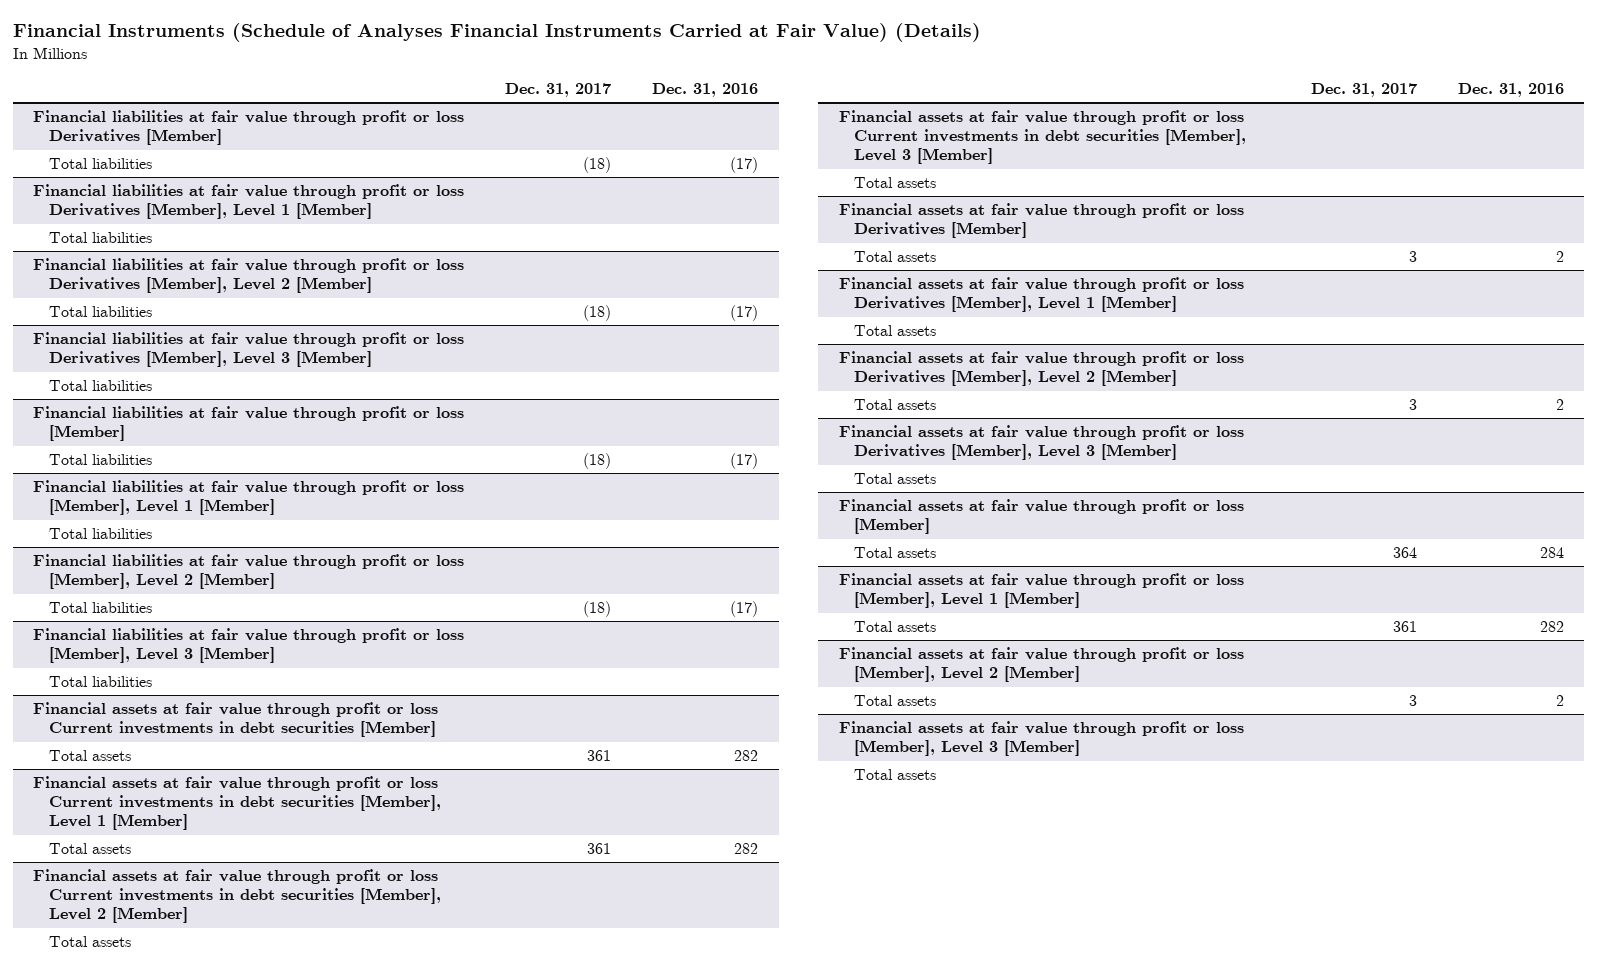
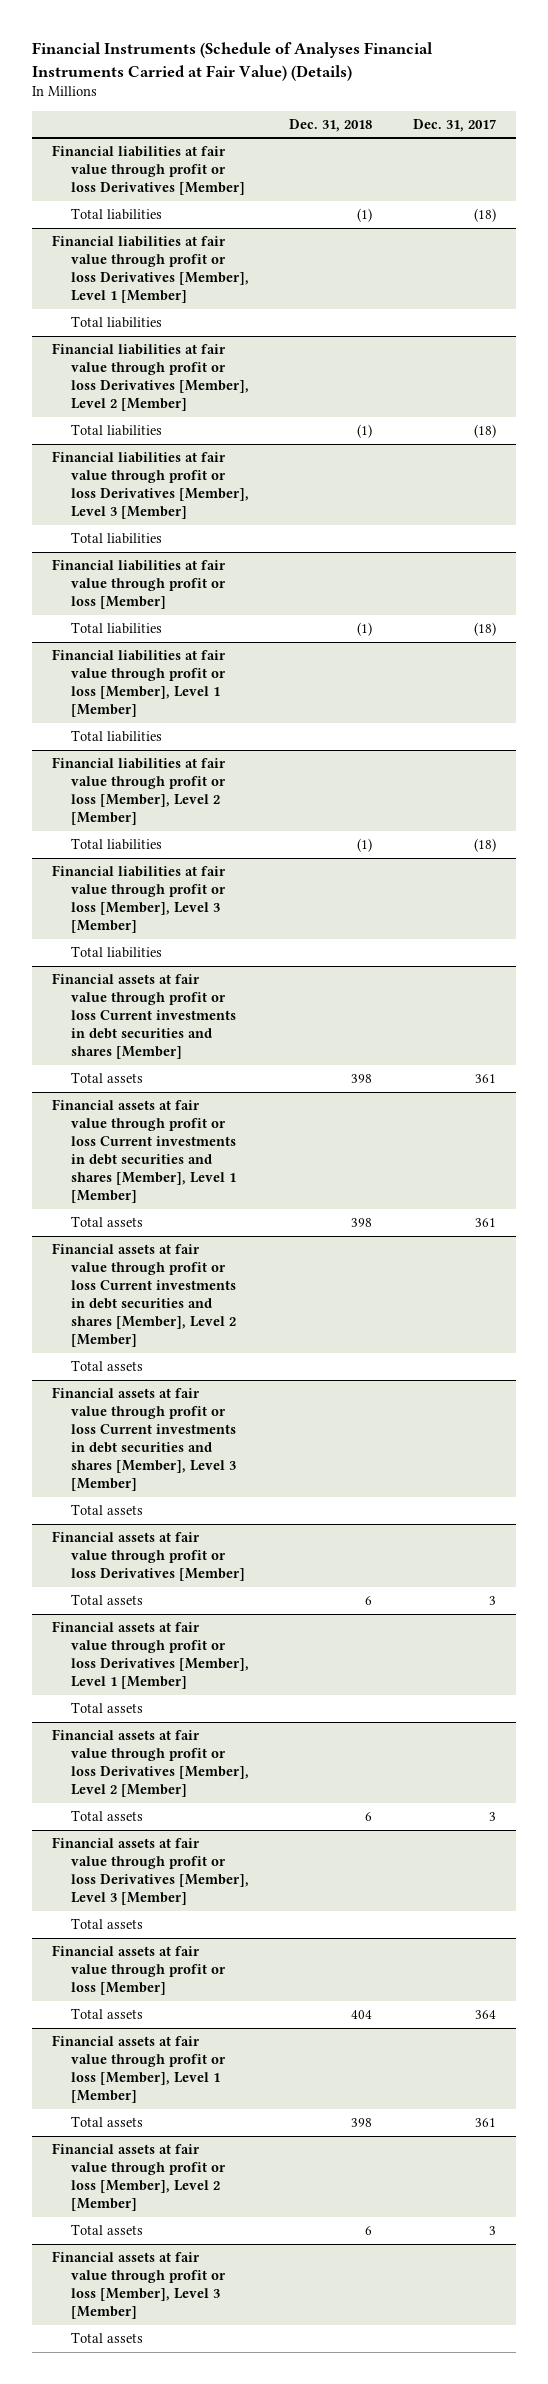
- | Dec. 31, 2017 | Dec. 31, 2016
+ | Dec. 31, 2018 | Dec. 31, 2017
- Financial assets at fair value through profit or loss Current investments in debt securities [Member]
+ Financial assets at fair value through profit or loss Current investments in debt securities and shares [Member]
- Financial assets at fair value through profit or loss Current investments in debt securities [Member], Level 1 [Member]
+ Financial assets at fair value through profit or loss Current investments in debt securities and shares [Member], Level 1 [Member]
- Financial assets at fair value through profit or loss Current investments in debt securities [Member], Level 2 [Member]
+ Financial assets at fair value through profit or loss Current investments in debt securities and shares [Member], Level 2 [Member]
- Financial assets at fair value through profit or loss Current investments in debt securities [Member], Level 3 [Member]
+ Financial assets at fair value through profit or loss Current investments in debt securities and shares [Member], Level 3 [Member]

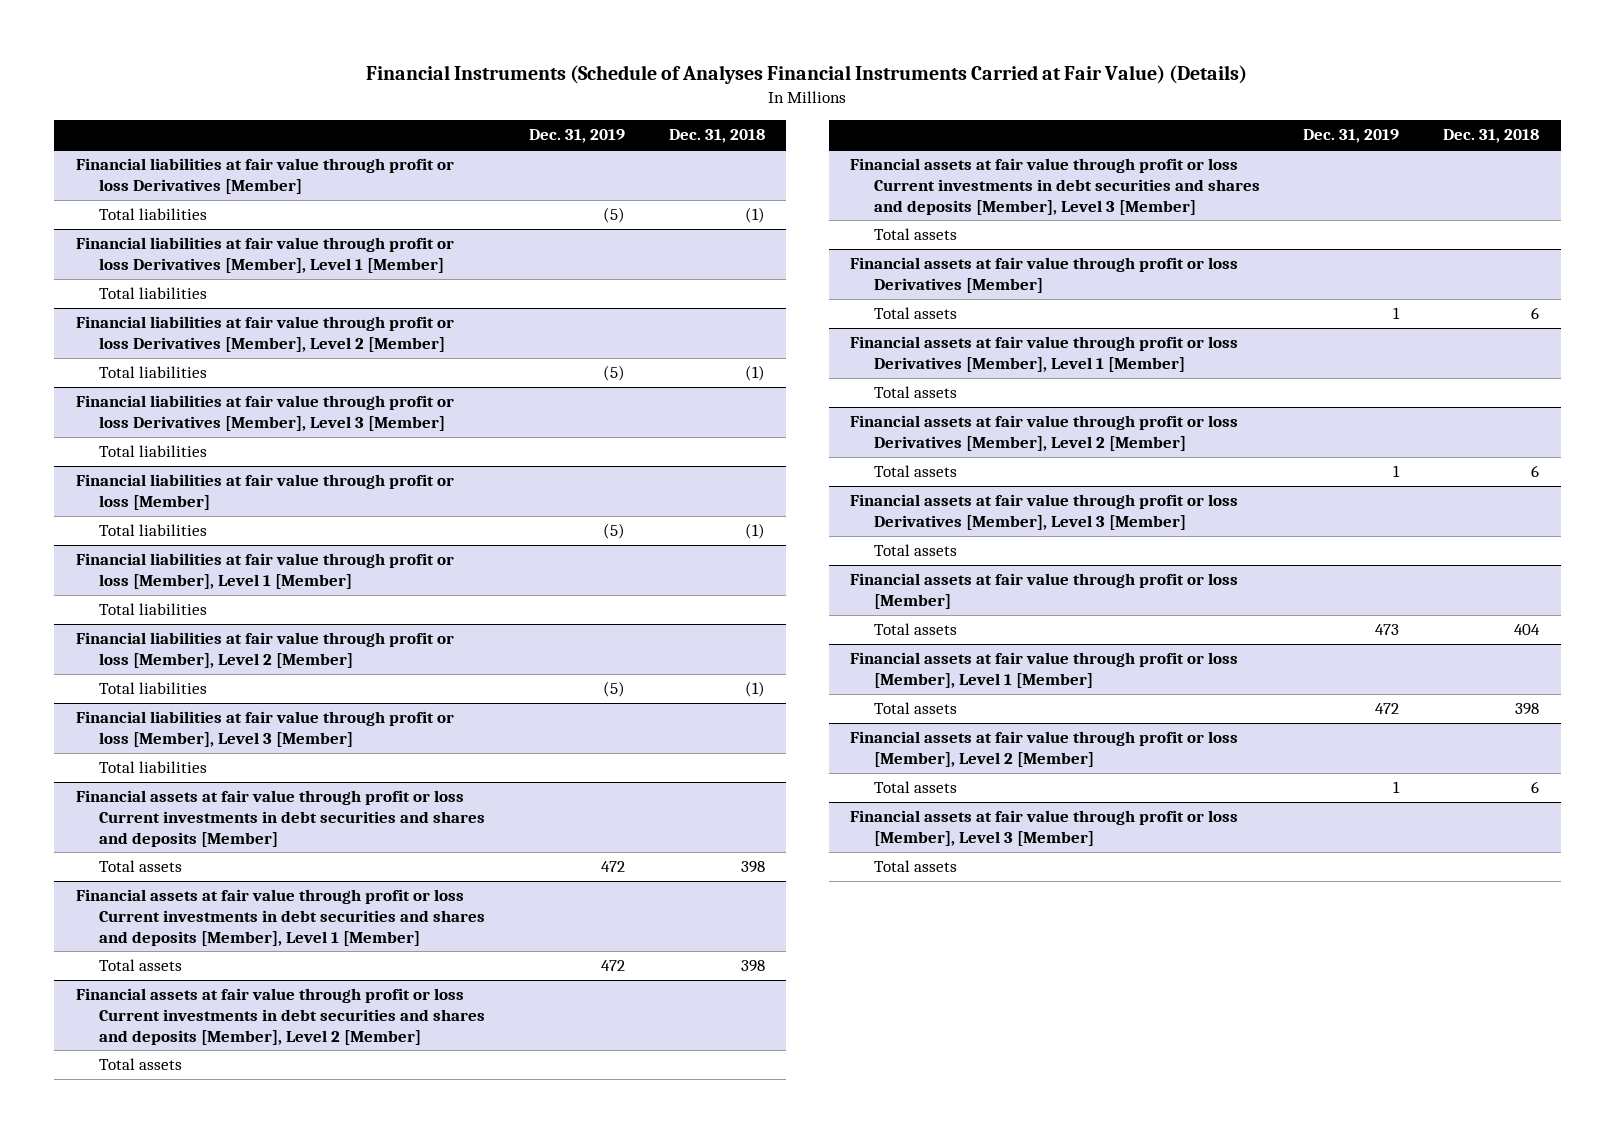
- | Dec. 31, 2018 | Dec. 31, 2017
+ | Dec. 31, 2019 | Dec. 31, 2018
- Financial assets at fair value through profit or loss Current investments in debt securities and shares [Member]
+ Financial assets at fair value through profit or loss Current investments in debt securities and shares and deposits [Member]
- Financial assets at fair value through profit or loss Current investments in debt securities and shares [Member], Level 1 [Member]
+ Financial assets at fair value through profit or loss Current investments in debt securities and shares and deposits [Member], Level 1 [Member]
- Financial assets at fair value through profit or loss Current investments in debt securities and shares [Member], Level 2 [Member]
+ Financial assets at fair value through profit or loss Current investments in debt securities and shares and deposits [Member], Level 2 [Member]
- Financial assets at fair value through profit or loss Current investments in debt securities and shares [Member], Level 3 [Member]
+ Financial assets at fair value through profit or loss Current investments in debt securities and shares and deposits [Member], Level 3 [Member]

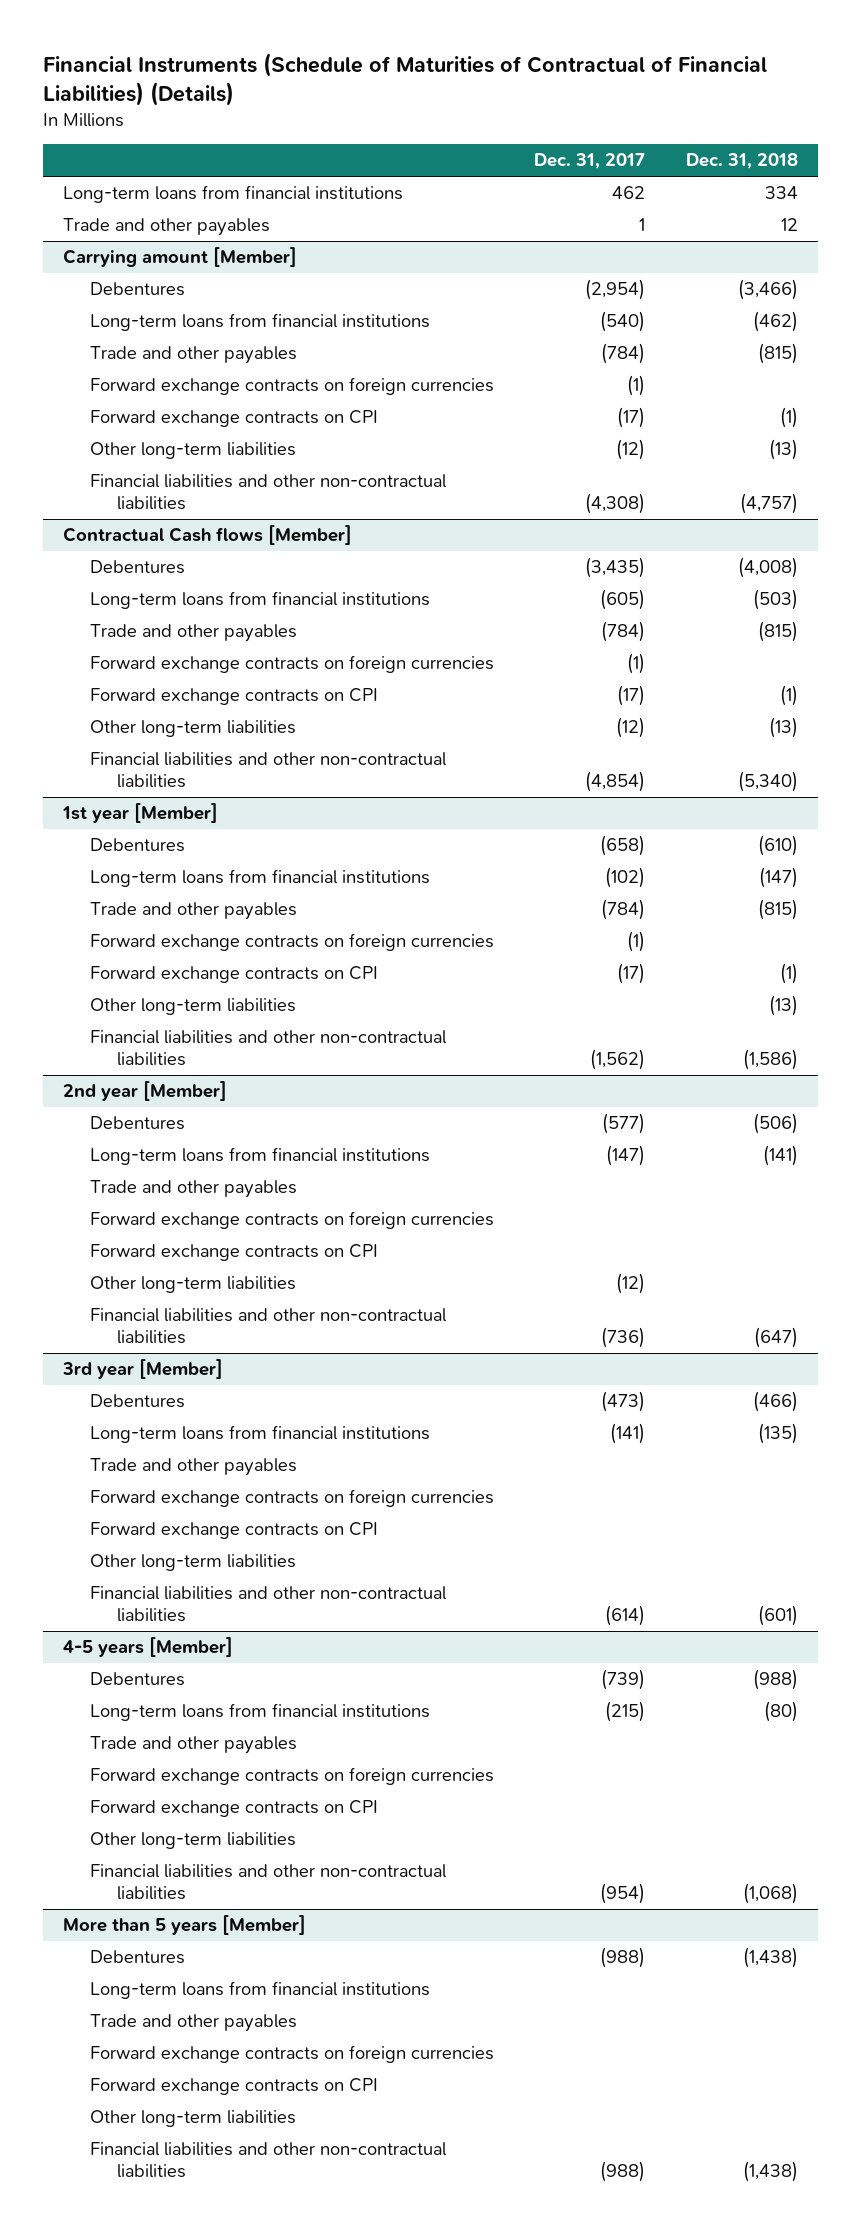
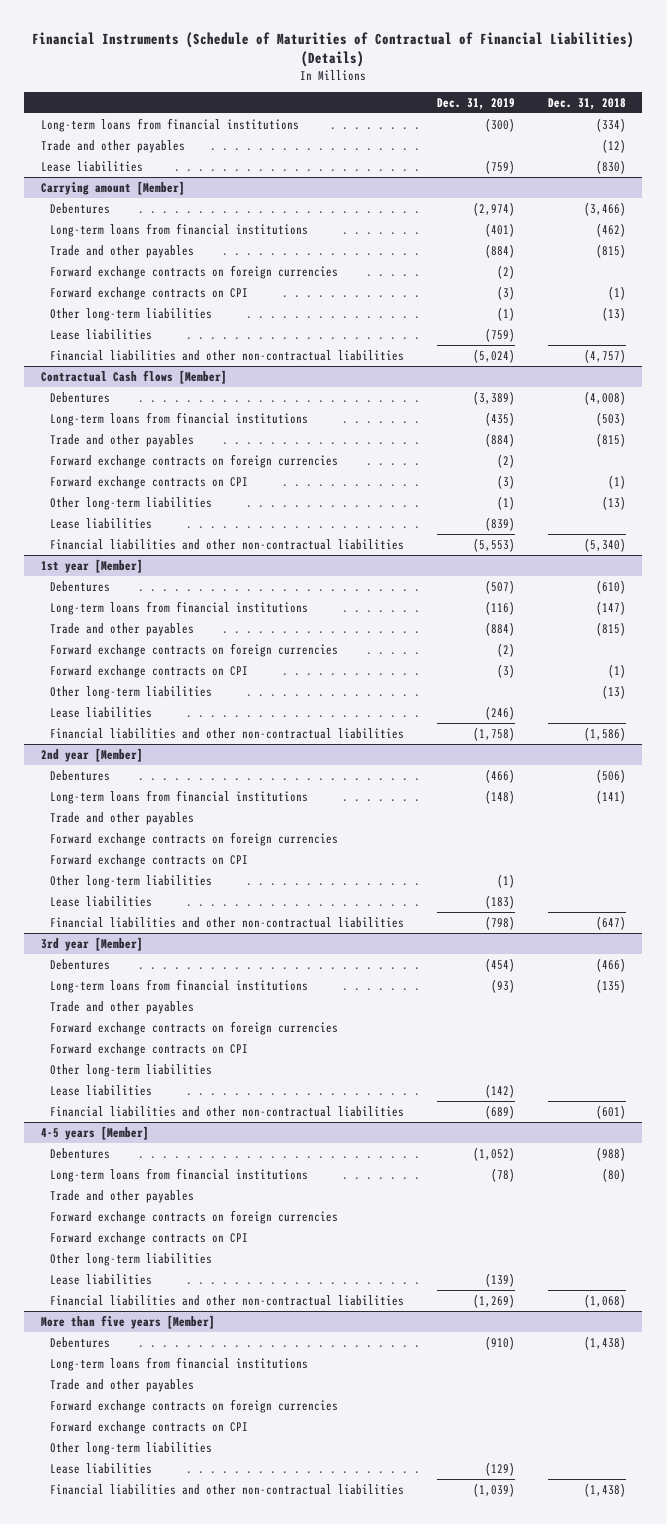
- | Dec. 31, 2017 | Dec. 31, 2018
+ | Dec. 31, 2019 | Dec. 31, 2018
- Long-term loans from financial institutions | 462 | 334
- Trade and other payables | 1 | 12
+ Long-term loans from financial institutions | (300) | (334)
+ Trade and other payables | | (12)
+ Lease liabilities | (759) | (830)
@ Carrying amount [Member]
+ Lease liabilities | (759) |
@ Contractual Cash flows [Member]
+ Lease liabilities | (839) |
@ 1st year [Member]
+ Lease liabilities | (246) |
@ 2nd year [Member]
+ Lease liabilities | (183) |
@ 3rd year [Member]
+ Lease liabilities | (142) |
@ 4-5 years [Member]
+ Lease liabilities | (139) |
- More than 5 years [Member]
+ More than five years [Member]
+ Lease liabilities | (129) |

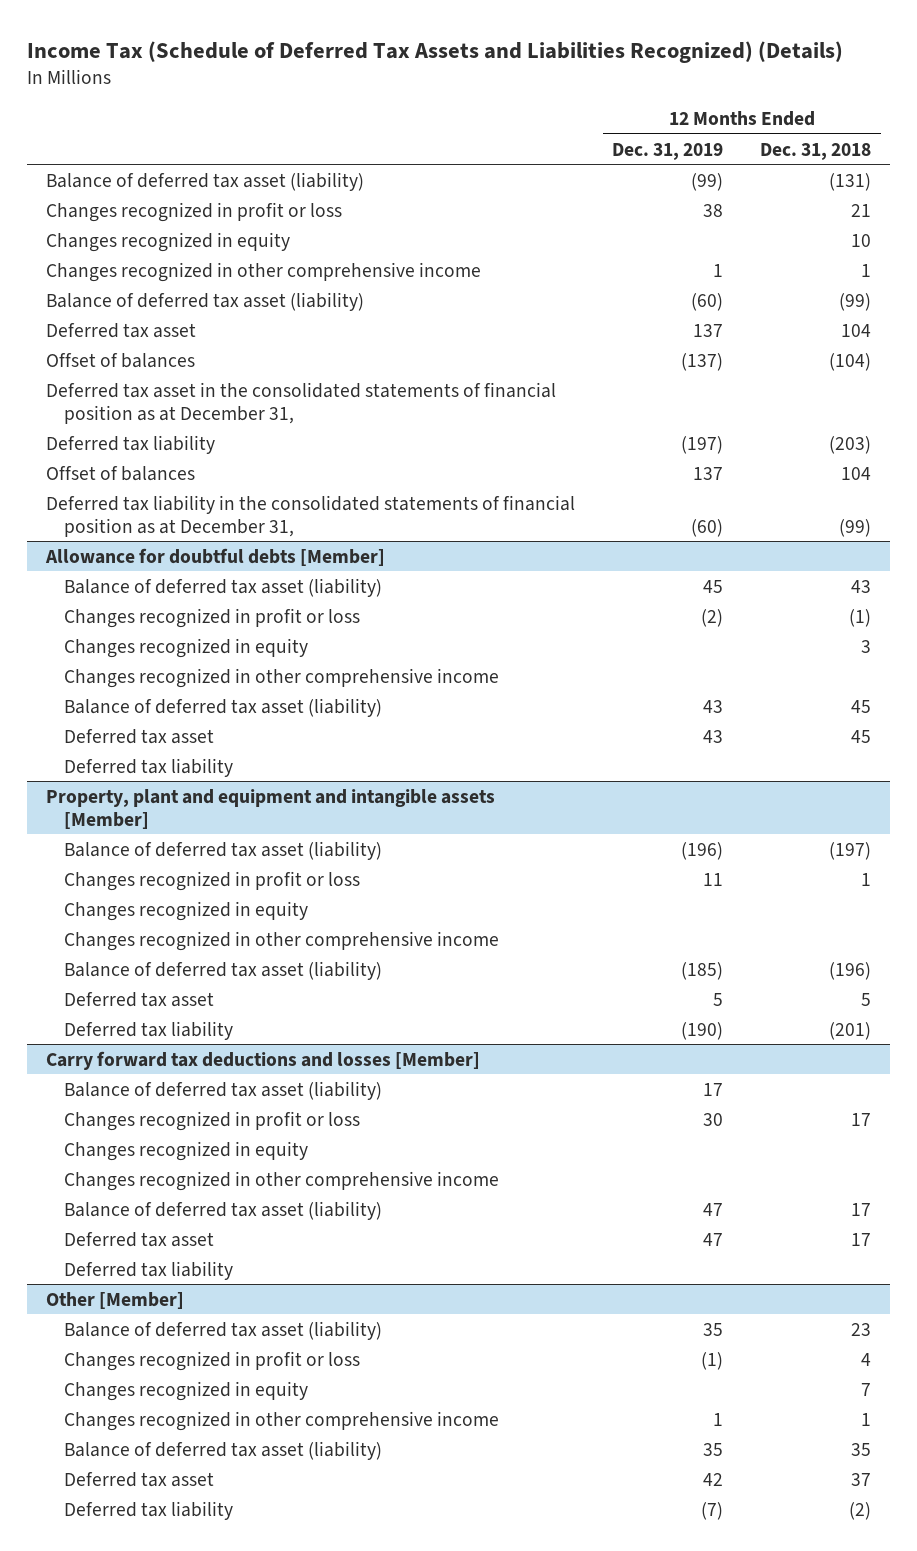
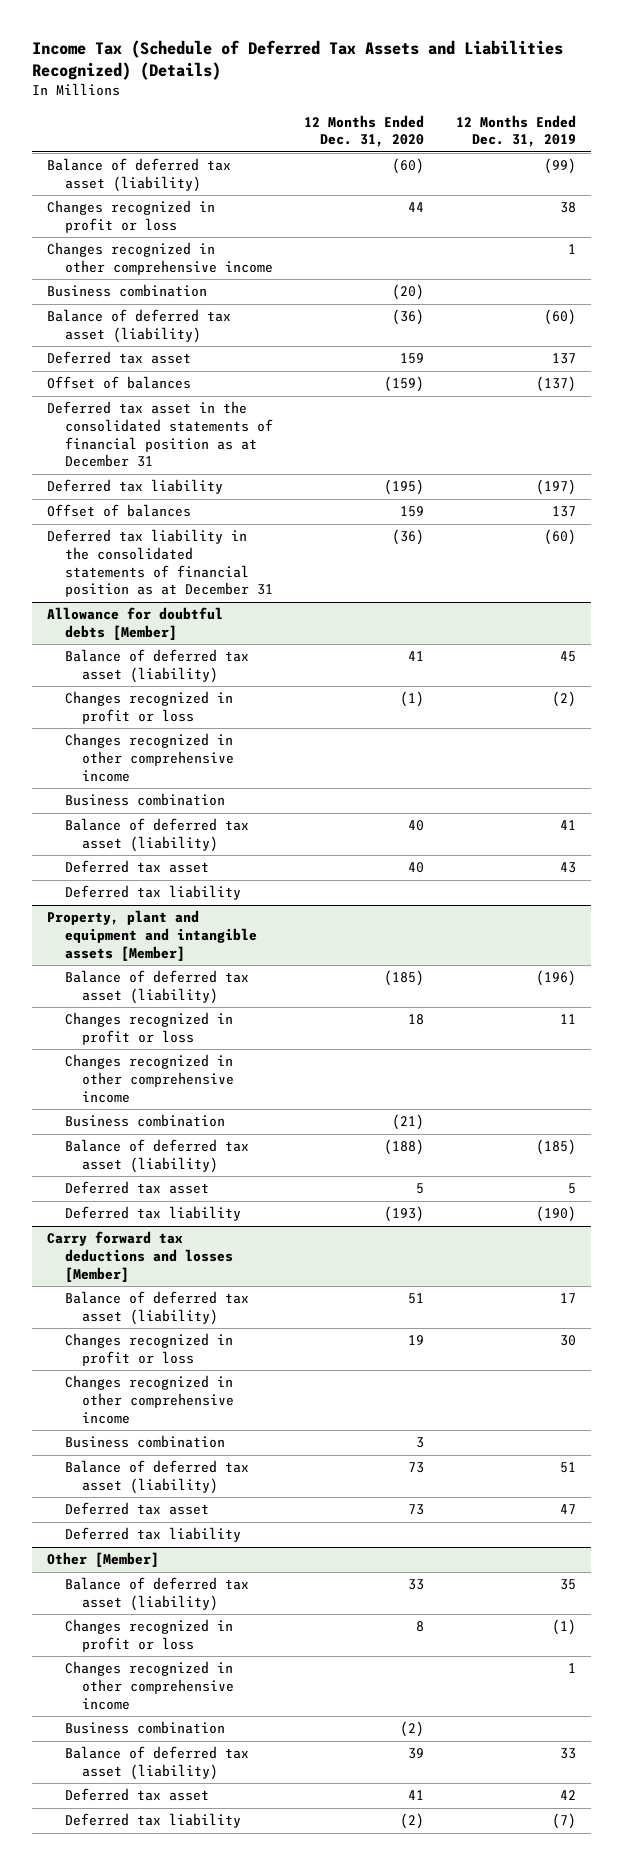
- | 12 Months Ended Dec. 31, 2019 | 12 Months Ended Dec. 31, 2018
+ | 12 Months Ended Dec. 31, 2020 | 12 Months Ended Dec. 31, 2019
- Changes recognized in equity | | 10
+ Business combination | (20) |
- Deferred tax asset in the consolidated statements of financial position as at December 31,
+ Deferred tax asset in the consolidated statements of financial position as at December 31
- Deferred tax liability in the consolidated statements of financial position as at December 31, | (60) | (99)
+ Deferred tax liability in the consolidated statements of financial position as at December 31 | (36) | (60)
@ Allowance for doubtful debts [Member]
- Changes recognized in equity | | 3
- Balance of deferred tax asset (liability) | 43 | 45
+ Business combination
+ Balance of deferred tax asset (liability) | 40 | 41
@ Property, plant and equipment and intangible assets [Member]
- Changes recognized in equity
+ Business combination | (21) |
@ Carry forward tax deductions and losses [Member]
- Changes recognized in equity
- Balance of deferred tax asset (liability) | 47 | 17
+ Business combination | 3 |
+ Balance of deferred tax asset (liability) | 73 | 51
@ Other [Member]
- Changes recognized in equity | | 7
- Balance of deferred tax asset (liability) | 35 | 35
+ Business combination | (2) |
+ Balance of deferred tax asset (liability) | 39 | 33

